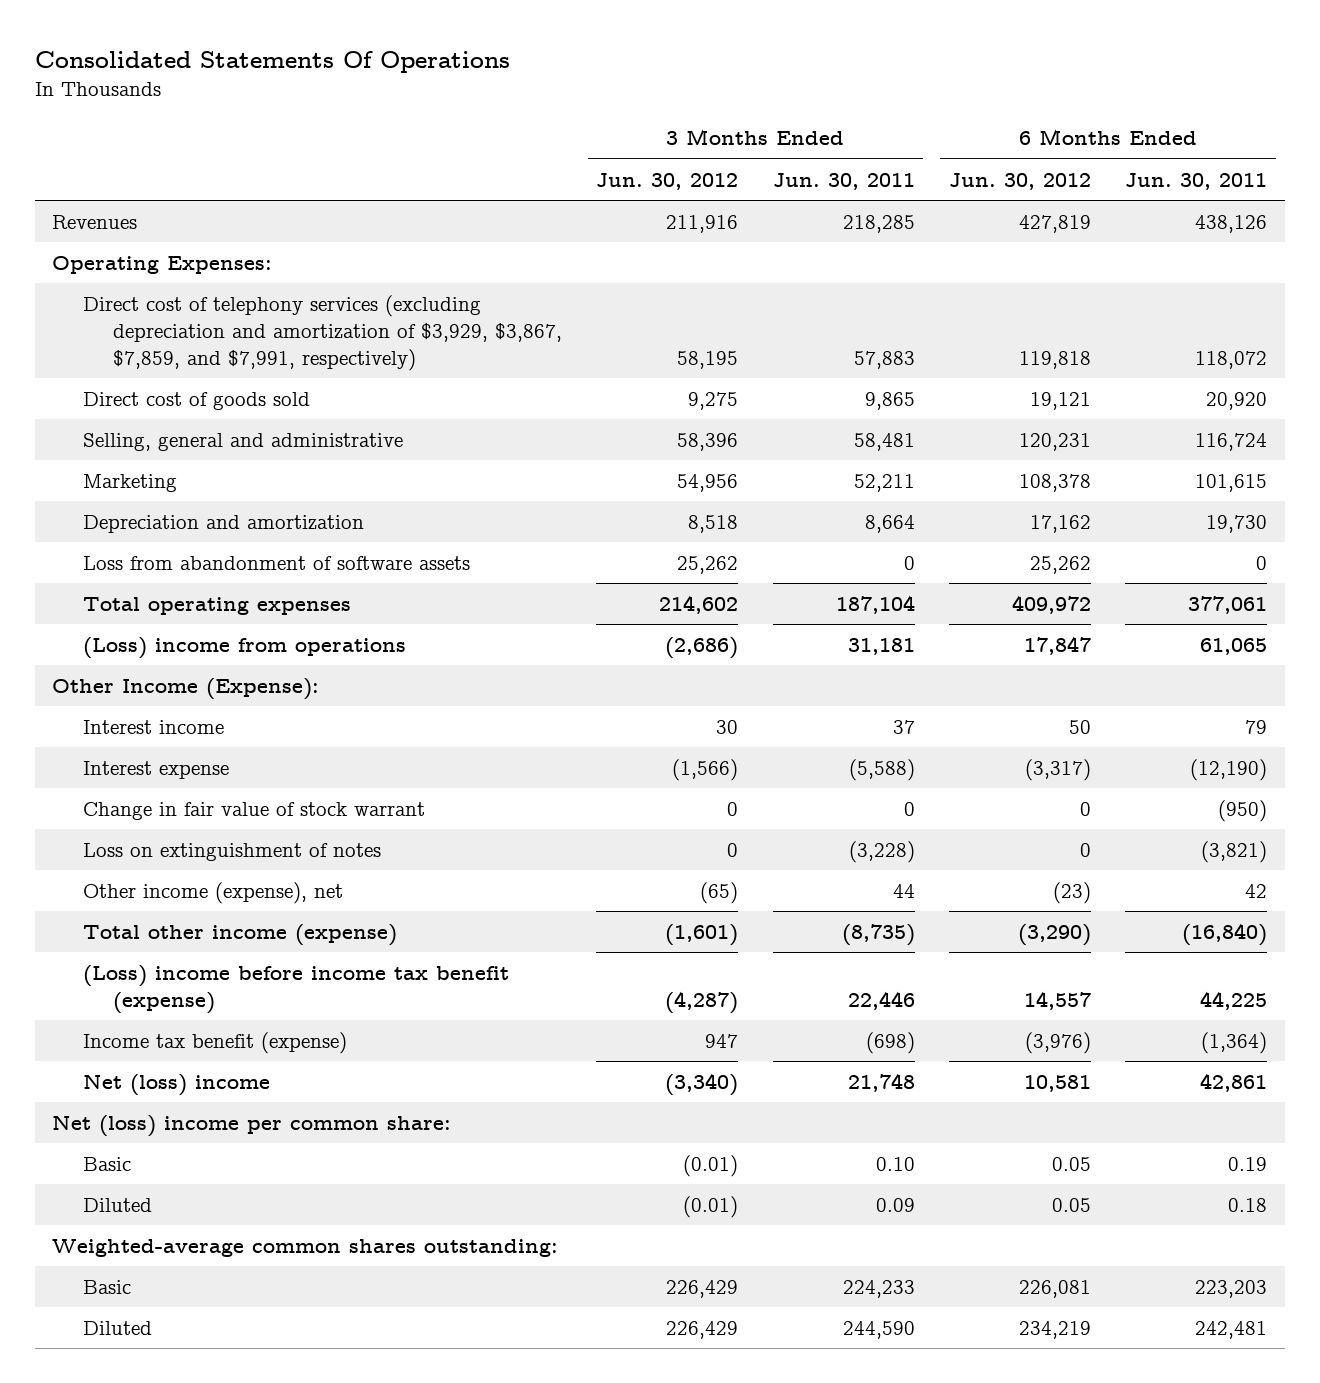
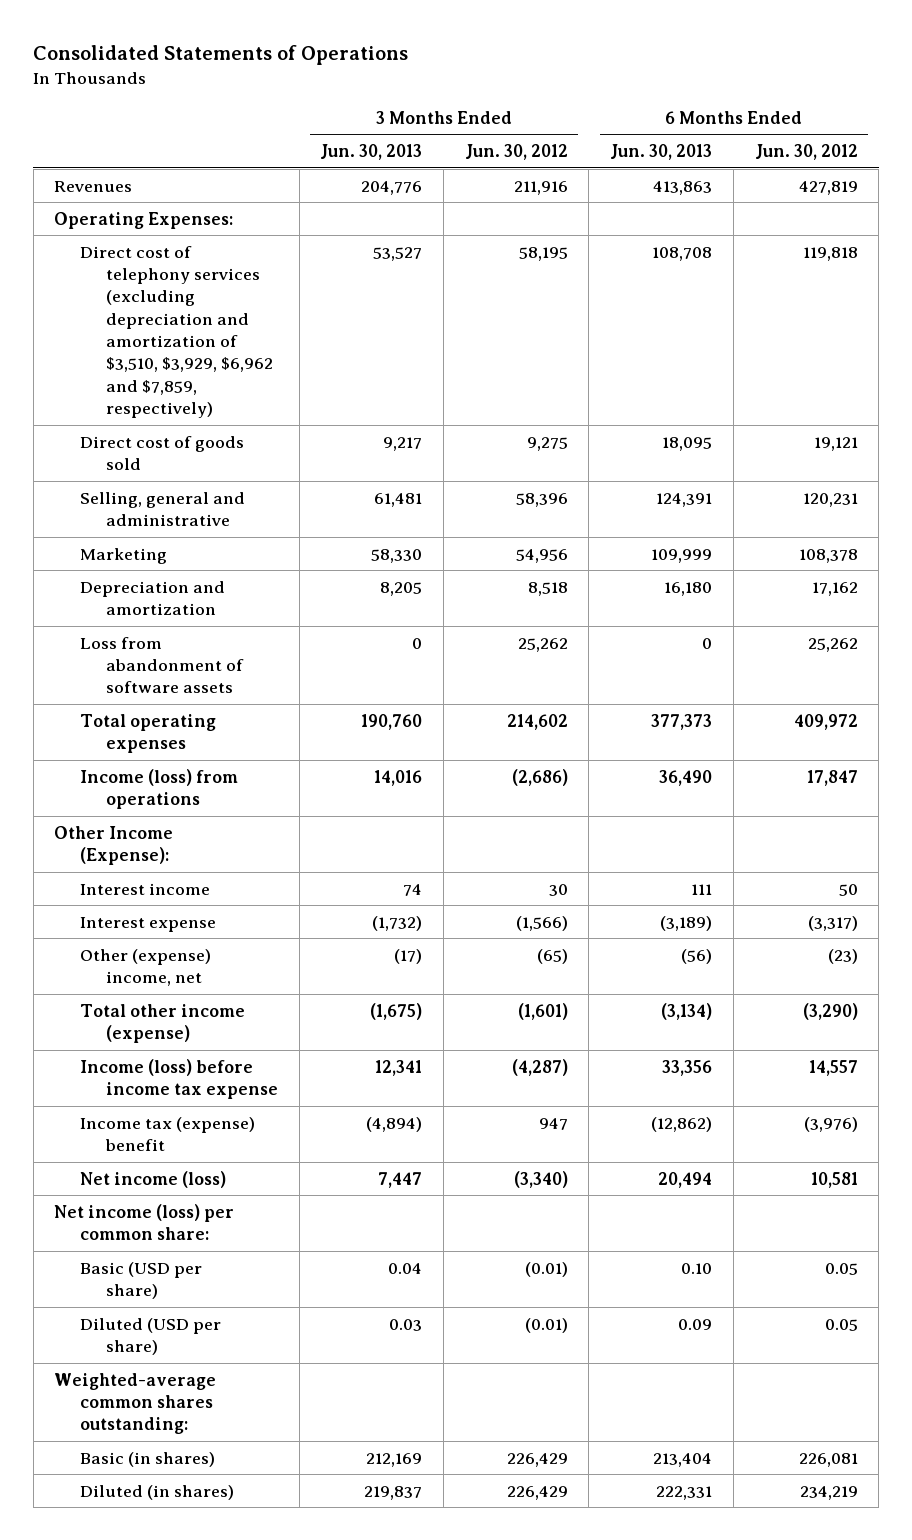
- Consolidated Statements Of Operations
+ Consolidated Statements of Operations
- | 3 Months Ended Jun. 30, 2012 | 3 Months Ended Jun. 30, 2011 | 6 Months Ended Jun. 30, 2012 | 6 Months Ended Jun. 30, 2011
+ | 3 Months Ended Jun. 30, 2013 | 3 Months Ended Jun. 30, 2012 | 6 Months Ended Jun. 30, 2013 | 6 Months Ended Jun. 30, 2012
- Direct cost of telephony services (excluding depreciation and amortization of $3,929, $3,867, $7,859, and $7,991, respectively) | 58,195 | 57,883 | 119,818 | 118,072
+ Direct cost of telephony services (excluding depreciation and amortization of $3,510, $3,929, $6,962 and $7,859, respectively) | 53,527 | 58,195 | 108,708 | 119,818
- (Loss) income from operations | (2,686) | 31,181 | 17,847 | 61,065
+ Income (loss) from operations | 14,016 | (2,686) | 36,490 | 17,847
- Change in fair value of stock warrant | 0 | 0 | 0 | (950)
- Loss on extinguishment of notes | 0 | (3,228) | 0 | (3,821)
- Other income (expense), net | (65) | 44 | (23) | 42
+ Other (expense) income, net | (17) | (65) | (56) | (23)
- (Loss) income before income tax benefit (expense) | (4,287) | 22,446 | 14,557 | 44,225
- Income tax benefit (expense) | 947 | (698) | (3,976) | (1,364)
- Net (loss) income | (3,340) | 21,748 | 10,581 | 42,861
- Net (loss) income per common share:
- Basic | (0.01) | 0.10 | 0.05 | 0.19
- Diluted | (0.01) | 0.09 | 0.05 | 0.18
+ Income (loss) before income tax expense | 12,341 | (4,287) | 33,356 | 14,557
+ Income tax (expense) benefit | (4,894) | 947 | (12,862) | (3,976)
+ Net income (loss) | 7,447 | (3,340) | 20,494 | 10,581
+ Net income (loss) per common share:
+ Basic (USD per share) | 0.04 | (0.01) | 0.10 | 0.05
+ Diluted (USD per share) | 0.03 | (0.01) | 0.09 | 0.05
- Basic | 226,429 | 224,233 | 226,081 | 223,203
- Diluted | 226,429 | 244,590 | 234,219 | 242,481
+ Basic (in shares) | 212,169 | 226,429 | 213,404 | 226,081
+ Diluted (in shares) | 219,837 | 226,429 | 222,331 | 234,219

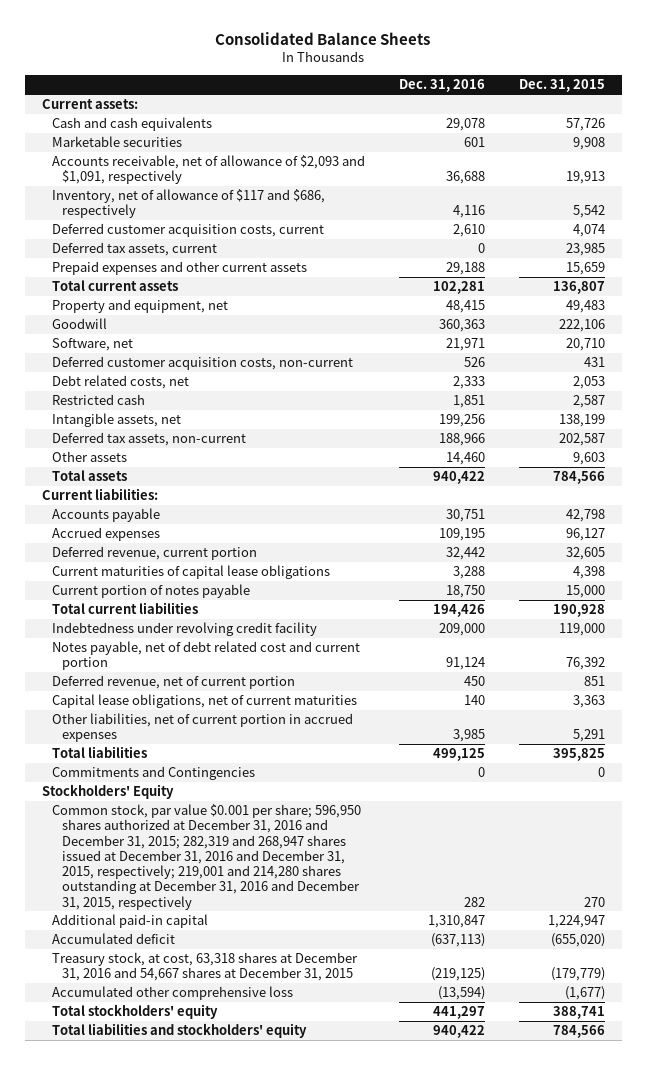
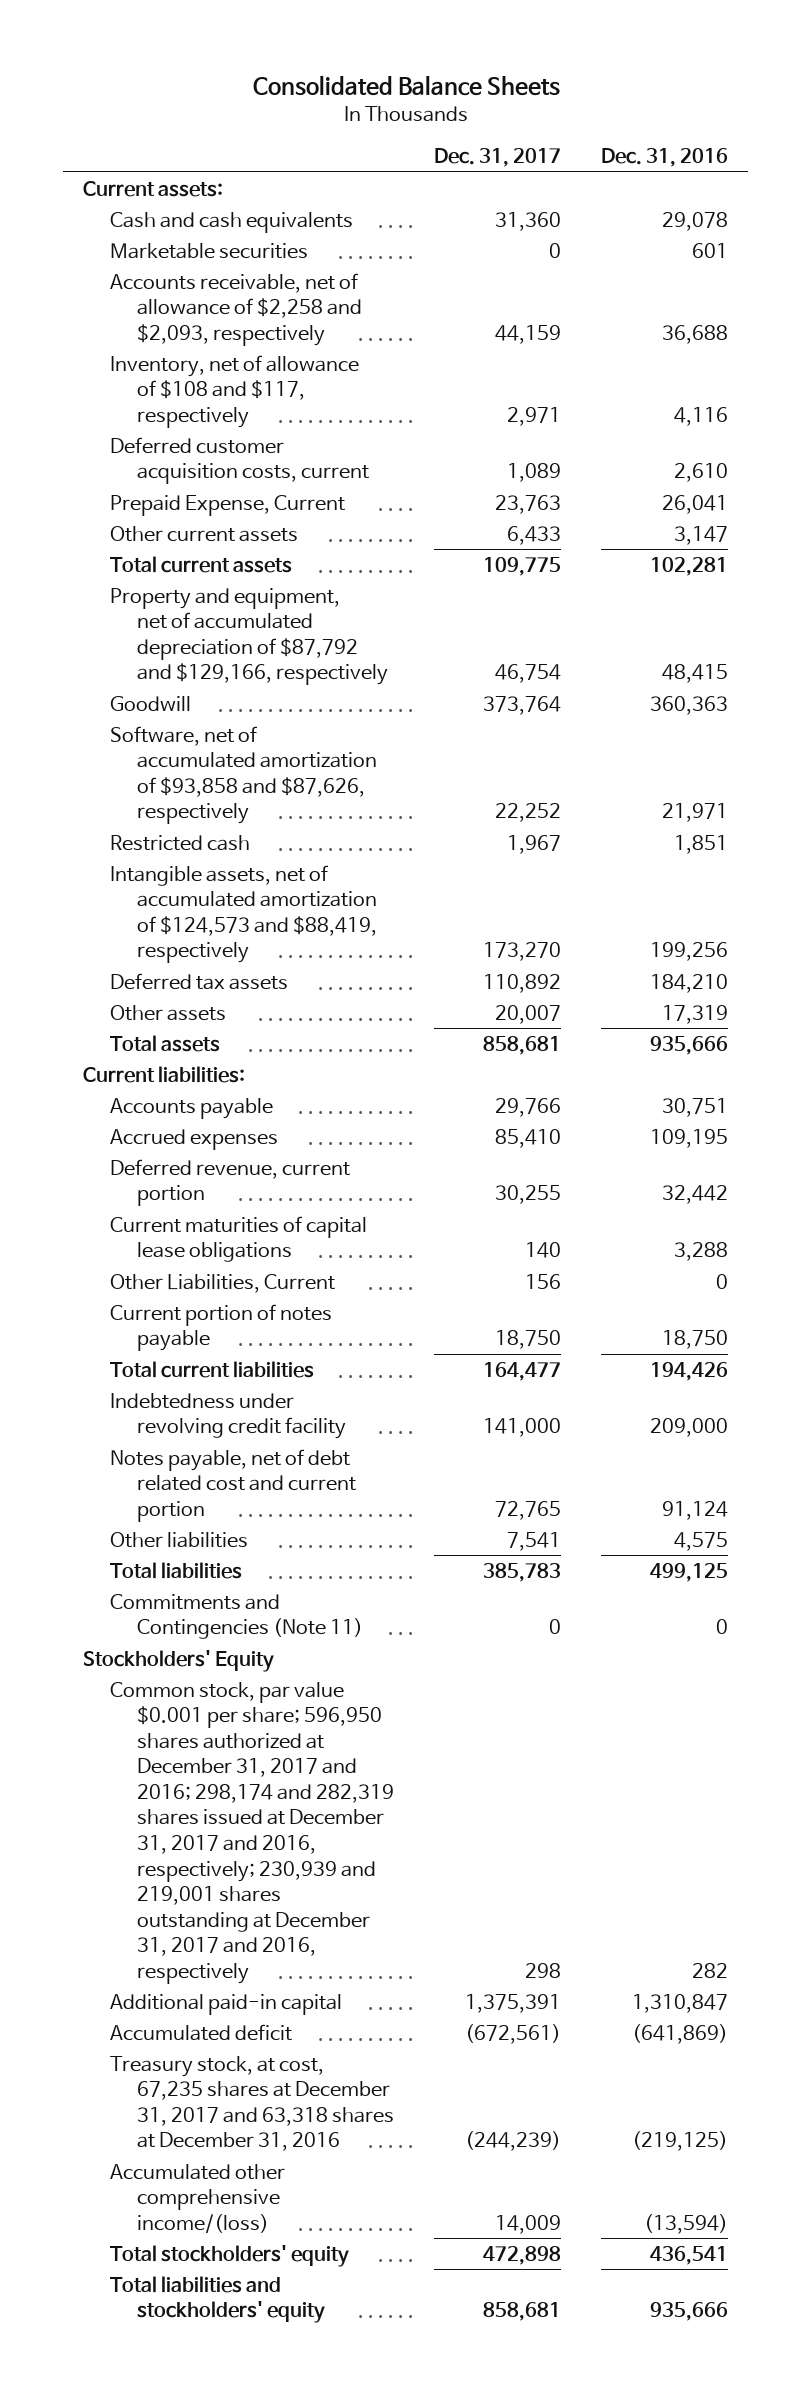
- | Dec. 31, 2016 | Dec. 31, 2015
+ | Dec. 31, 2017 | Dec. 31, 2016
- Accounts receivable, net of allowance of $2,093 and $1,091, respectively | 36,688 | 19,913
- Inventory, net of allowance of $117 and $686, respectively | 4,116 | 5,542
+ Accounts receivable, net of allowance of $2,258 and $2,093, respectively | 44,159 | 36,688
+ Inventory, net of allowance of $108 and $117, respectively | 2,971 | 4,116
- Deferred tax assets, current | 0 | 23,985
- Prepaid expenses and other current assets | 29,188 | 15,659
+ Prepaid Expense, Current | 23,763 | 26,041
+ Other current assets | 6,433 | 3,147
- Property and equipment, net | 48,415 | 49,483
+ Property and equipment, net of accumulated depreciation of $87,792 and $129,166, respectively | 46,754 | 48,415
- Software, net | 21,971 | 20,710
- Deferred customer acquisition costs, non-current | 526 | 431
- Debt related costs, net | 2,333 | 2,053
+ Software, net of accumulated amortization of $93,858 and $87,626, respectively | 22,252 | 21,971
- Intangible assets, net | 199,256 | 138,199
- Deferred tax assets, non-current | 188,966 | 202,587
- Other assets | 14,460 | 9,603
- Total assets | 940,422 | 784,566
+ Intangible assets, net of accumulated amortization of $124,573 and $88,419, respectively | 173,270 | 199,256
+ Deferred tax assets | 110,892 | 184,210
+ Other assets | 20,007 | 17,319
+ Total assets | 858,681 | 935,666
+ Other Liabilities, Current | 156 | 0
- Deferred revenue, net of current portion | 450 | 851
- Capital lease obligations, net of current maturities | 140 | 3,363
- Other liabilities, net of current portion in accrued expenses | 3,985 | 5,291
+ Other liabilities | 7,541 | 4,575
- Commitments and Contingencies | 0 | 0
+ Commitments and Contingencies (Note 11) | 0 | 0
- Common stock, par value $0.001 per share; 596,950 shares authorized at December 31, 2016 and December 31, 2015; 282,319 and 268,947 shares issued at December 31, 2016 and December 31, 2015, respectively; 219,001 and 214,280 shares outstanding at December 31, 2016 and December 31, 2015, respectively | 282 | 270
+ Common stock, par value $0.001 per share; 596,950 shares authorized at December 31, 2017 and 2016; 298,174 and 282,319 shares issued at December 31, 2017 and 2016, respectively; 230,939 and 219,001 shares outstanding at December 31, 2017 and 2016, respectively | 298 | 282
- Accumulated deficit | (637,113) | (655,020)
- Treasury stock, at cost, 63,318 shares at December 31, 2016 and 54,667 shares at December 31, 2015 | (219,125) | (179,779)
- Accumulated other comprehensive loss | (13,594) | (1,677)
- Total stockholders' equity | 441,297 | 388,741
- Total liabilities and stockholders' equity | 940,422 | 784,566
+ Accumulated deficit | (672,561) | (641,869)
+ Treasury stock, at cost, 67,235 shares at December 31, 2017 and 63,318 shares at December 31, 2016 | (244,239) | (219,125)
+ Accumulated other comprehensive income/(loss) | 14,009 | (13,594)
+ Total stockholders' equity | 472,898 | 436,541
+ Total liabilities and stockholders' equity | 858,681 | 935,666

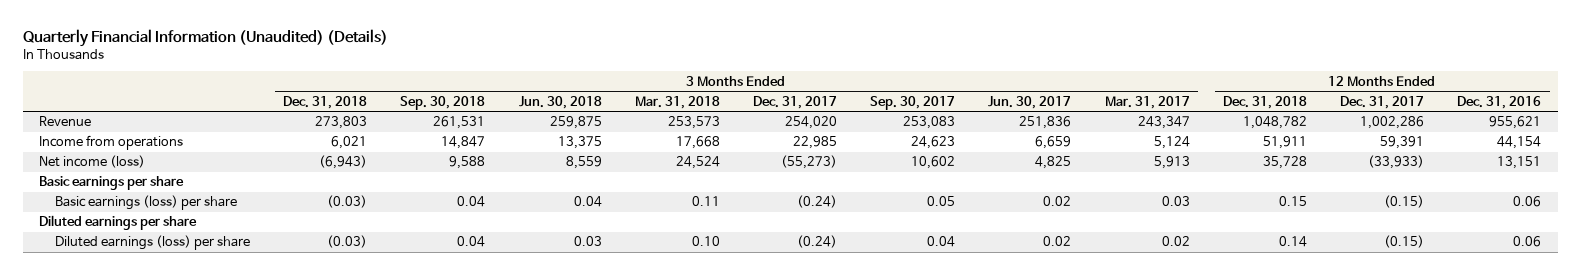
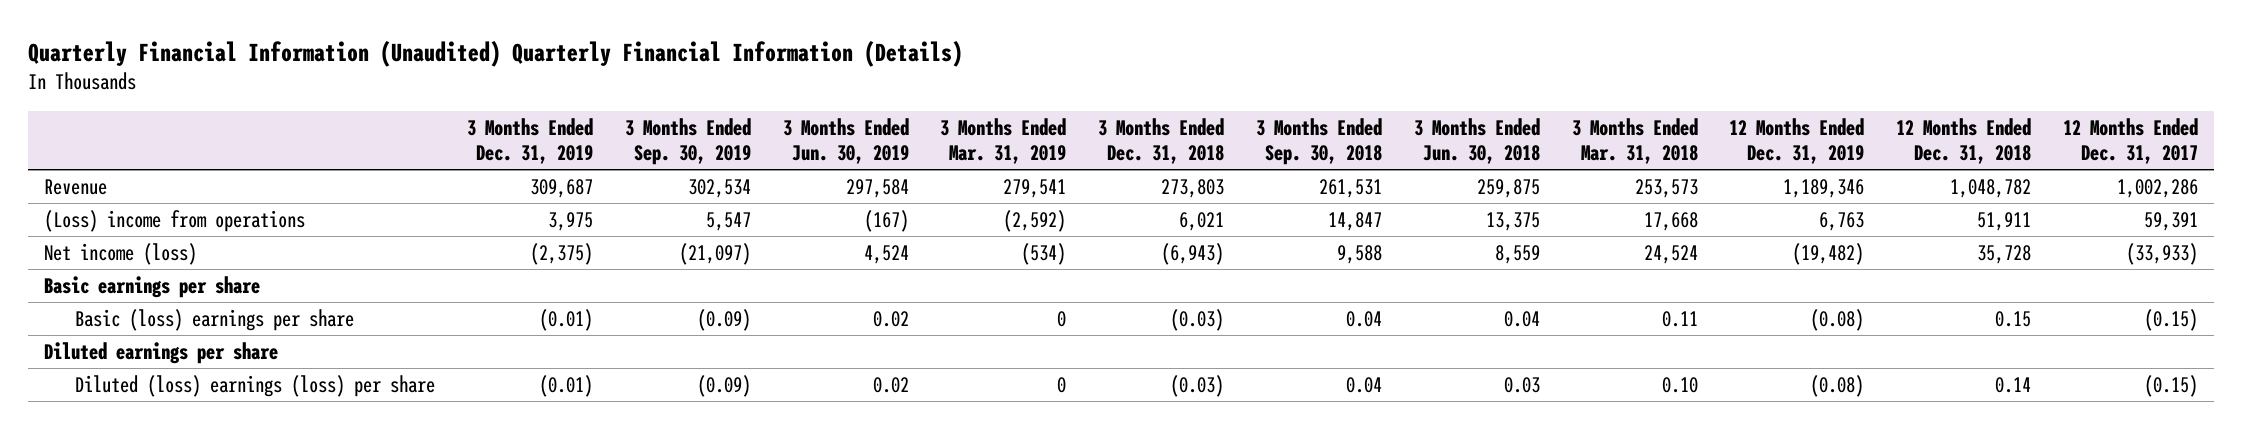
- Quarterly Financial Information (Unaudited) (Details)
+ Quarterly Financial Information (Unaudited) Quarterly Financial Information (Details)
- | 3 Months Ended Dec. 31, 2018 | 3 Months Ended Sep. 30, 2018 | 3 Months Ended Jun. 30, 2018 | 3 Months Ended Mar. 31, 2018 | 3 Months Ended Dec. 31, 2017 | 3 Months Ended Sep. 30, 2017 | 3 Months Ended Jun. 30, 2017 | 3 Months Ended Mar. 31, 2017 | 12 Months Ended Dec. 31, 2018 | 12 Months Ended Dec. 31, 2017 | 12 Months Ended Dec. 31, 2016
+ | 3 Months Ended Dec. 31, 2019 | 3 Months Ended Sep. 30, 2019 | 3 Months Ended Jun. 30, 2019 | 3 Months Ended Mar. 31, 2019 | 3 Months Ended Dec. 31, 2018 | 3 Months Ended Sep. 30, 2018 | 3 Months Ended Jun. 30, 2018 | 3 Months Ended Mar. 31, 2018 | 12 Months Ended Dec. 31, 2019 | 12 Months Ended Dec. 31, 2018 | 12 Months Ended Dec. 31, 2017
- Income from operations | 6,021 | 14,847 | 13,375 | 17,668 | 22,985 | 24,623 | 6,659 | 5,124 | 51,911 | 59,391 | 44,154
+ (Loss) income from operations | 3,975 | 5,547 | (167) | (2,592) | 6,021 | 14,847 | 13,375 | 17,668 | 6,763 | 51,911 | 59,391
- Basic earnings (loss) per share | (0.03) | 0.04 | 0.04 | 0.11 | (0.24) | 0.05 | 0.02 | 0.03 | 0.15 | (0.15) | 0.06
+ Basic (loss) earnings per share | (0.01) | (0.09) | 0.02 | 0 | (0.03) | 0.04 | 0.04 | 0.11 | (0.08) | 0.15 | (0.15)
- Diluted earnings (loss) per share | (0.03) | 0.04 | 0.03 | 0.10 | (0.24) | 0.04 | 0.02 | 0.02 | 0.14 | (0.15) | 0.06
+ Diluted (loss) earnings (loss) per share | (0.01) | (0.09) | 0.02 | 0 | (0.03) | 0.04 | 0.03 | 0.10 | (0.08) | 0.14 | (0.15)

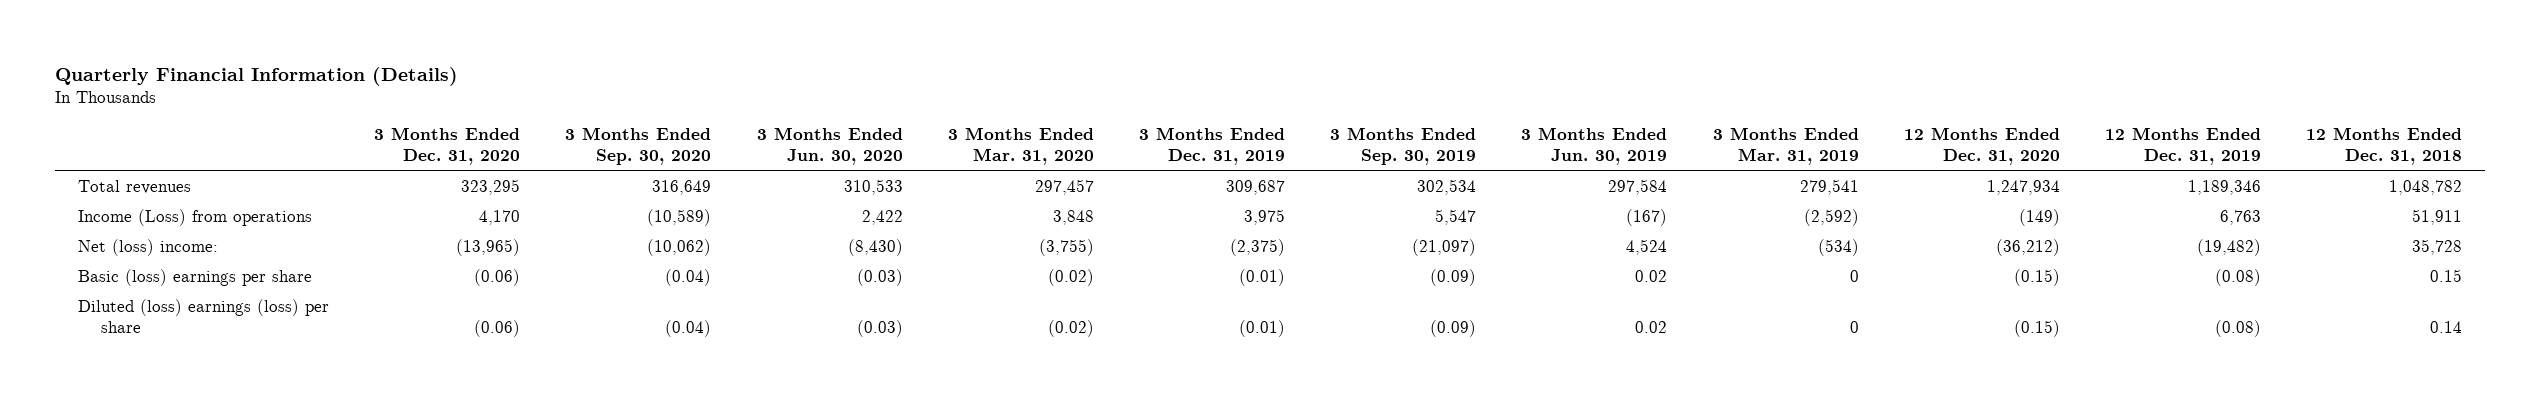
- Quarterly Financial Information (Unaudited) Quarterly Financial Information (Details)
+ Quarterly Financial Information (Details)
- | 3 Months Ended Dec. 31, 2019 | 3 Months Ended Sep. 30, 2019 | 3 Months Ended Jun. 30, 2019 | 3 Months Ended Mar. 31, 2019 | 3 Months Ended Dec. 31, 2018 | 3 Months Ended Sep. 30, 2018 | 3 Months Ended Jun. 30, 2018 | 3 Months Ended Mar. 31, 2018 | 12 Months Ended Dec. 31, 2019 | 12 Months Ended Dec. 31, 2018 | 12 Months Ended Dec. 31, 2017
+ | 3 Months Ended Dec. 31, 2020 | 3 Months Ended Sep. 30, 2020 | 3 Months Ended Jun. 30, 2020 | 3 Months Ended Mar. 31, 2020 | 3 Months Ended Dec. 31, 2019 | 3 Months Ended Sep. 30, 2019 | 3 Months Ended Jun. 30, 2019 | 3 Months Ended Mar. 31, 2019 | 12 Months Ended Dec. 31, 2020 | 12 Months Ended Dec. 31, 2019 | 12 Months Ended Dec. 31, 2018
- Revenue | 309,687 | 302,534 | 297,584 | 279,541 | 273,803 | 261,531 | 259,875 | 253,573 | 1,189,346 | 1,048,782 | 1,002,286
- (Loss) income from operations | 3,975 | 5,547 | (167) | (2,592) | 6,021 | 14,847 | 13,375 | 17,668 | 6,763 | 51,911 | 59,391
- Net income (loss) | (2,375) | (21,097) | 4,524 | (534) | (6,943) | 9,588 | 8,559 | 24,524 | (19,482) | 35,728 | (33,933)
- Basic earnings per share
+ Total revenues | 323,295 | 316,649 | 310,533 | 297,457 | 309,687 | 302,534 | 297,584 | 279,541 | 1,247,934 | 1,189,346 | 1,048,782
+ Income (Loss) from operations | 4,170 | (10,589) | 2,422 | 3,848 | 3,975 | 5,547 | (167) | (2,592) | (149) | 6,763 | 51,911
+ Net (loss) income: | (13,965) | (10,062) | (8,430) | (3,755) | (2,375) | (21,097) | 4,524 | (534) | (36,212) | (19,482) | 35,728
- Diluted earnings per share

